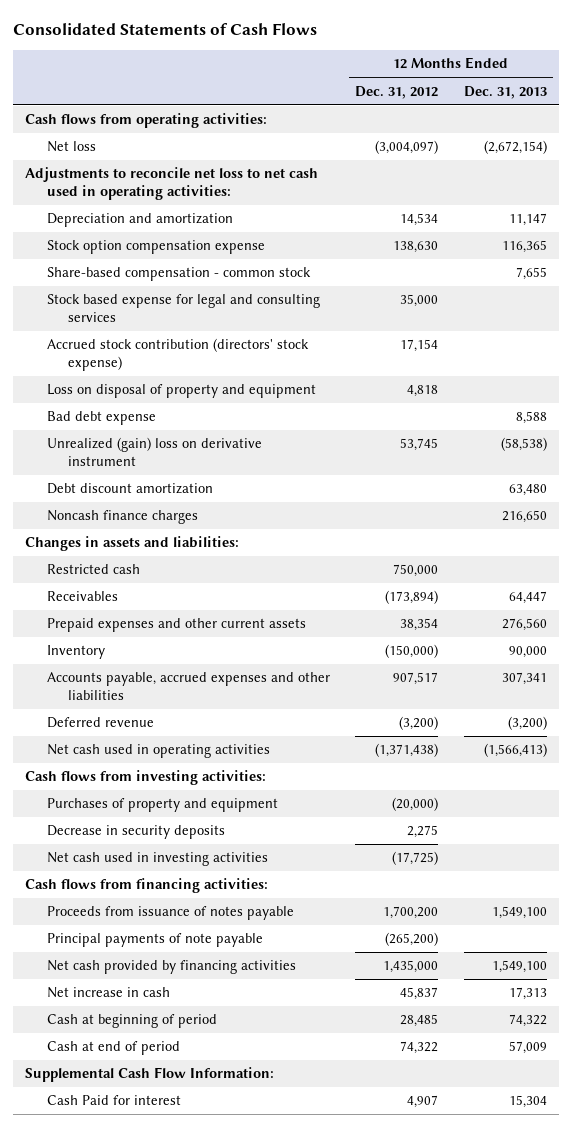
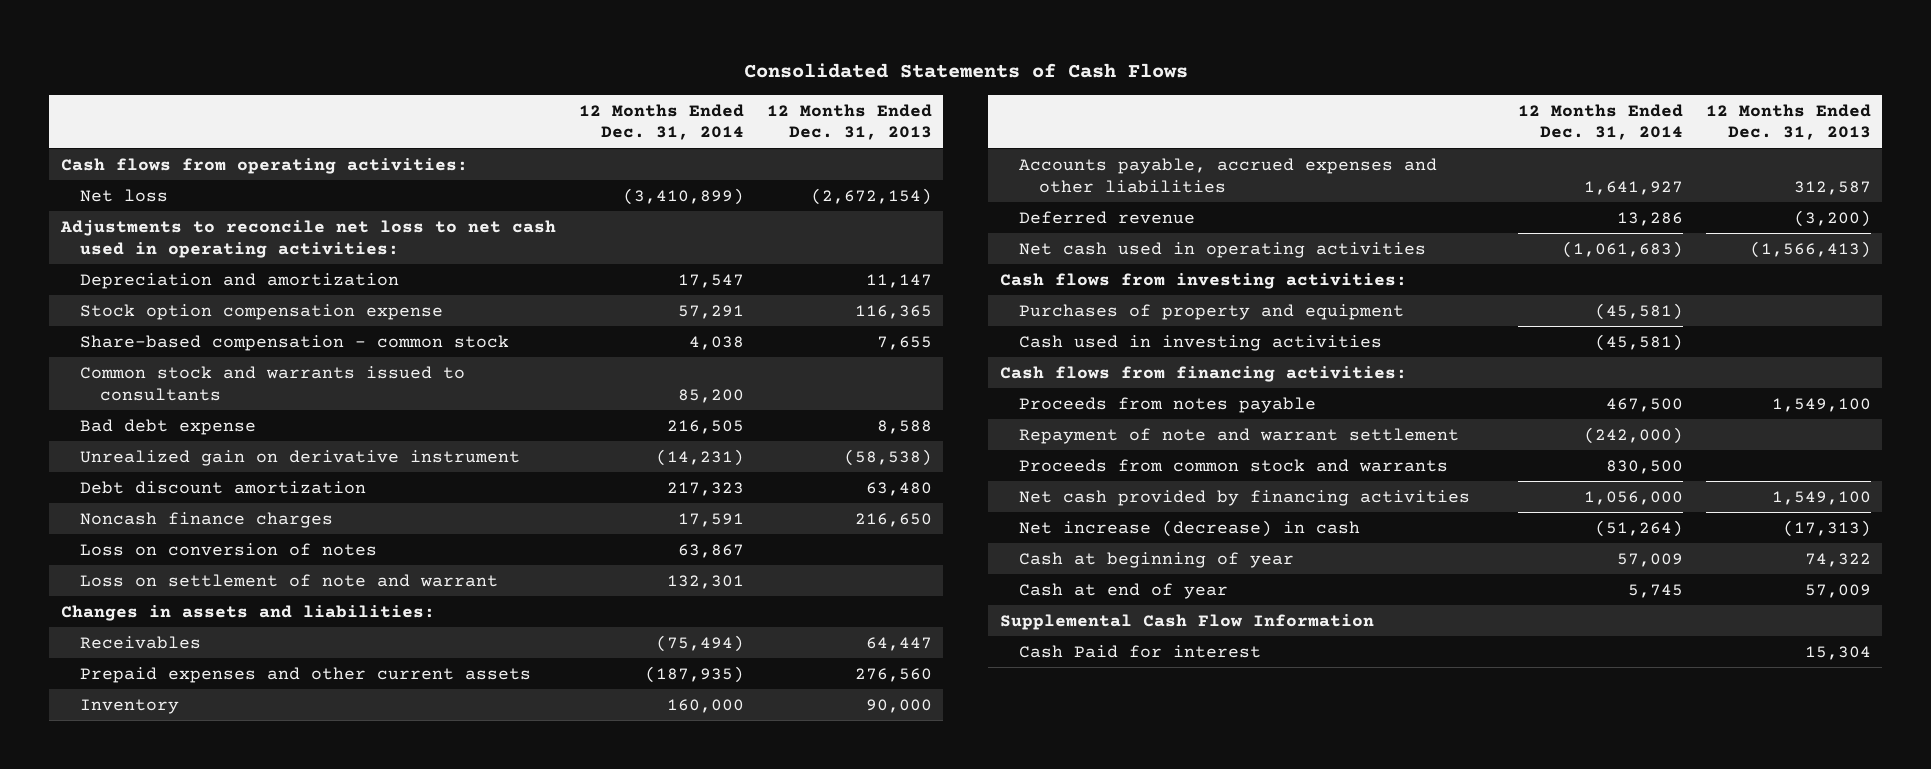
- | 12 Months Ended Dec. 31, 2012 | 12 Months Ended Dec. 31, 2013
+ | 12 Months Ended Dec. 31, 2014 | 12 Months Ended Dec. 31, 2013
- Stock based expense for legal and consulting services | 35,000 |
- Accrued stock contribution (directors' stock expense) | 17,154 |
- Loss on disposal of property and equipment | 4,818 |
+ Common stock and warrants issued to consultants | 85,200 |
- Unrealized (gain) loss on derivative instrument | 53,745 | (58,538)
+ Unrealized gain on derivative instrument | (14,231) | (58,538)
+ Loss on conversion of notes | 63,867 |
+ Loss on settlement of note and warrant | 132,301 |
- Restricted cash | 750,000 |
- Accounts payable, accrued expenses and other liabilities | 907,517 | 307,341
+ Accounts payable, accrued expenses and other liabilities | 1,641,927 | 312,587
- Decrease in security deposits | 2,275 |
- Net cash used in investing activities | (17,725) |
+ Cash used in investing activities | (45,581) |
- Proceeds from issuance of notes payable | 1,700,200 | 1,549,100
- Principal payments of note payable | (265,200) |
+ Proceeds from notes payable | 467,500 | 1,549,100
+ Repayment of note and warrant settlement | (242,000) |
+ Proceeds from common stock and warrants | 830,500 |
- Net increase in cash | 45,837 | 17,313
- Cash at beginning of period | 28,485 | 74,322
- Cash at end of period | 74,322 | 57,009
- Supplemental Cash Flow Information:
+ Net increase (decrease) in cash | (51,264) | (17,313)
+ Cash at beginning of year | 57,009 | 74,322
+ Cash at end of year | 5,745 | 57,009
+ Supplemental Cash Flow Information

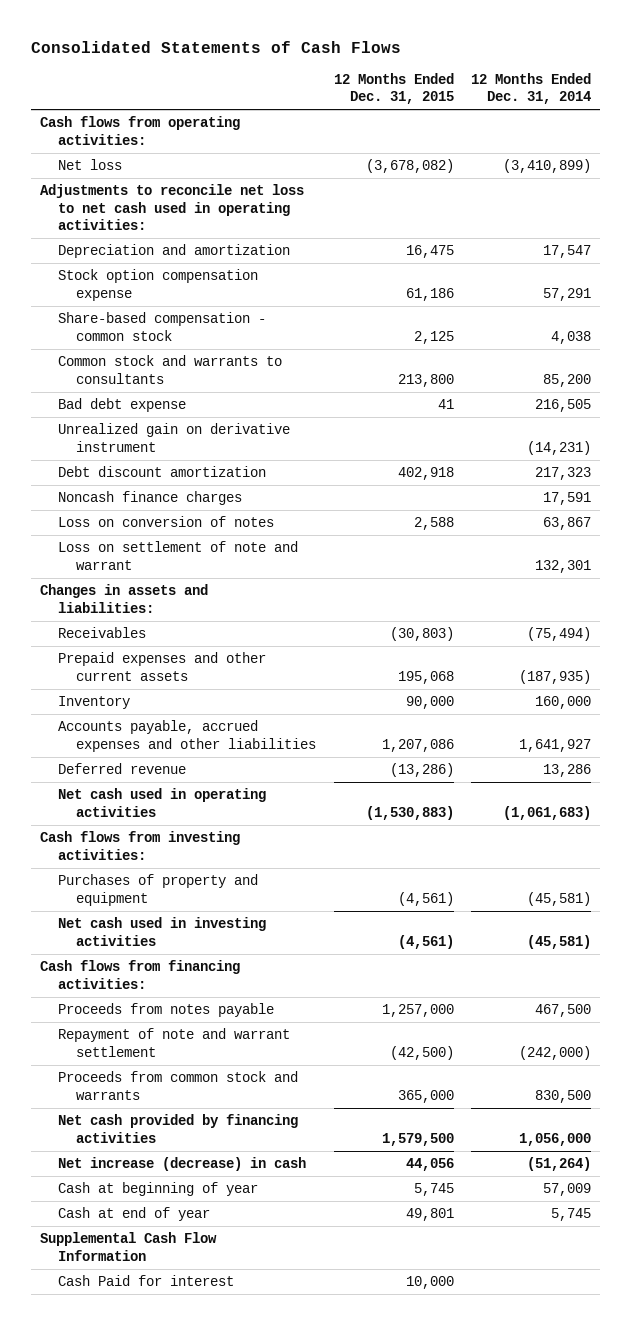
- | 12 Months Ended Dec. 31, 2014 | 12 Months Ended Dec. 31, 2013
+ | 12 Months Ended Dec. 31, 2015 | 12 Months Ended Dec. 31, 2014
- Common stock and warrants issued to consultants | 85,200 |
+ Common stock and warrants to consultants | 213,800 | 85,200
- Cash used in investing activities | (45,581) |
+ Net cash used in investing activities | (4,561) | (45,581)

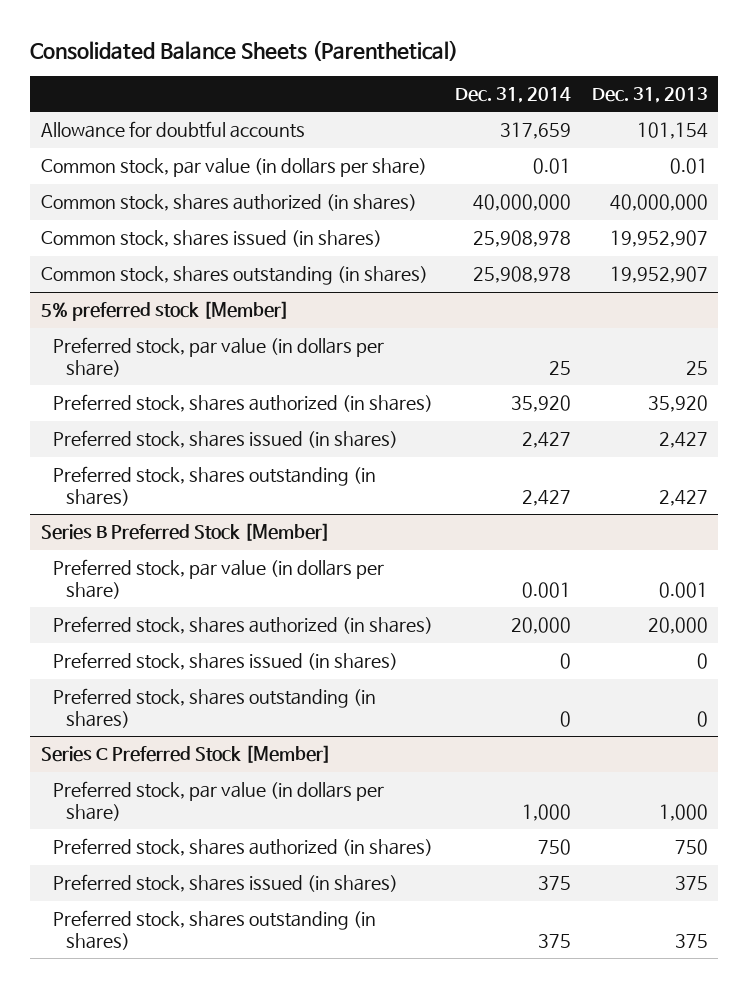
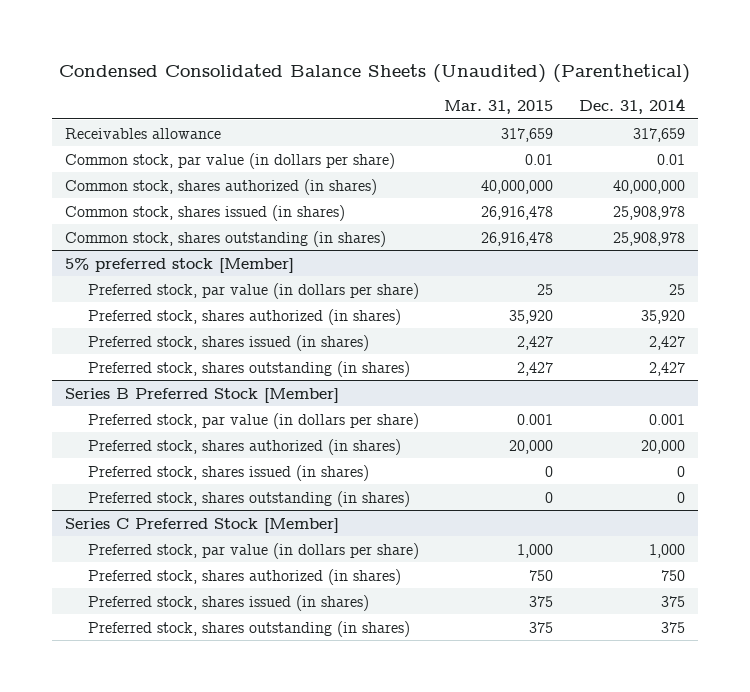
- Consolidated Balance Sheets (Parenthetical)
+ Condensed Consolidated Balance Sheets (Unaudited) (Parenthetical)
- | Dec. 31, 2014 | Dec. 31, 2013
+ | Mar. 31, 2015 | Dec. 31, 2014
- Allowance for doubtful accounts | 317,659 | 101,154
+ Receivables allowance | 317,659 | 317,659

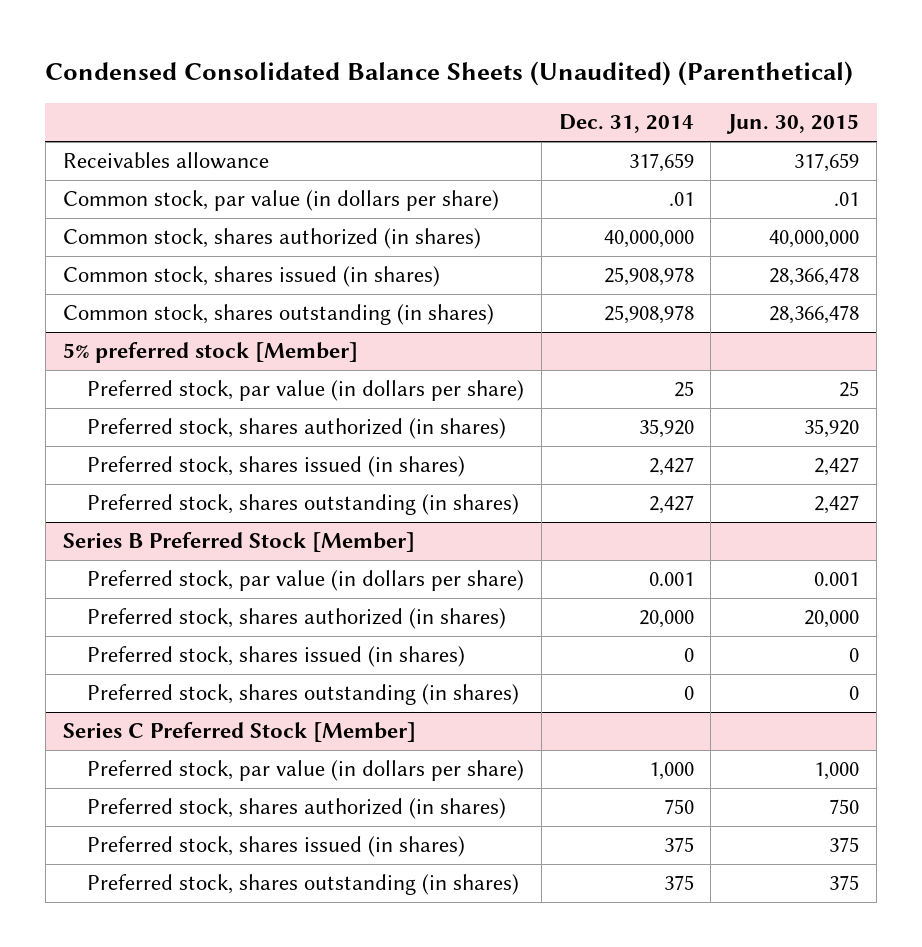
- | Mar. 31, 2015 | Dec. 31, 2014
+ | Dec. 31, 2014 | Jun. 30, 2015
- Common stock, par value (in dollars per share) | 0.01 | 0.01
+ Common stock, par value (in dollars per share) | .01 | .01

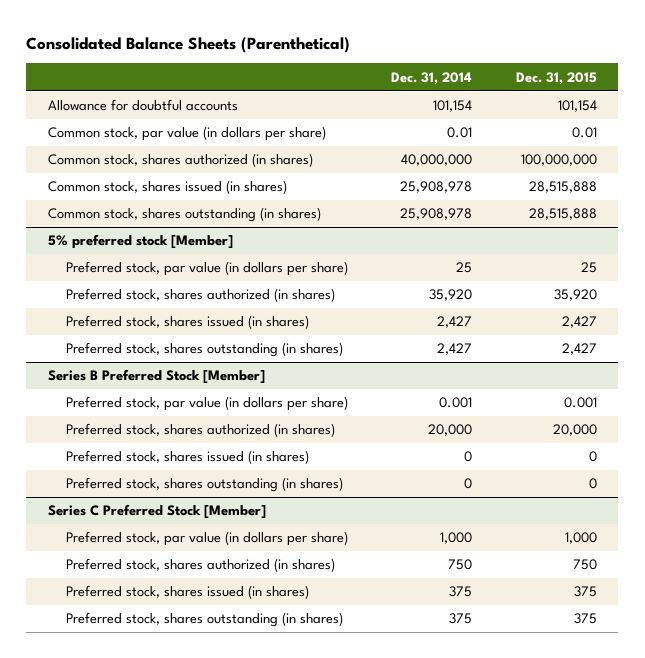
- Condensed Consolidated Balance Sheets (Unaudited) (Parenthetical)
+ Consolidated Balance Sheets (Parenthetical)
- | Dec. 31, 2014 | Jun. 30, 2015
+ | Dec. 31, 2014 | Dec. 31, 2015
- Receivables allowance | 317,659 | 317,659
- Common stock, par value (in dollars per share) | .01 | .01
+ Allowance for doubtful accounts | 101,154 | 101,154
+ Common stock, par value (in dollars per share) | 0.01 | 0.01

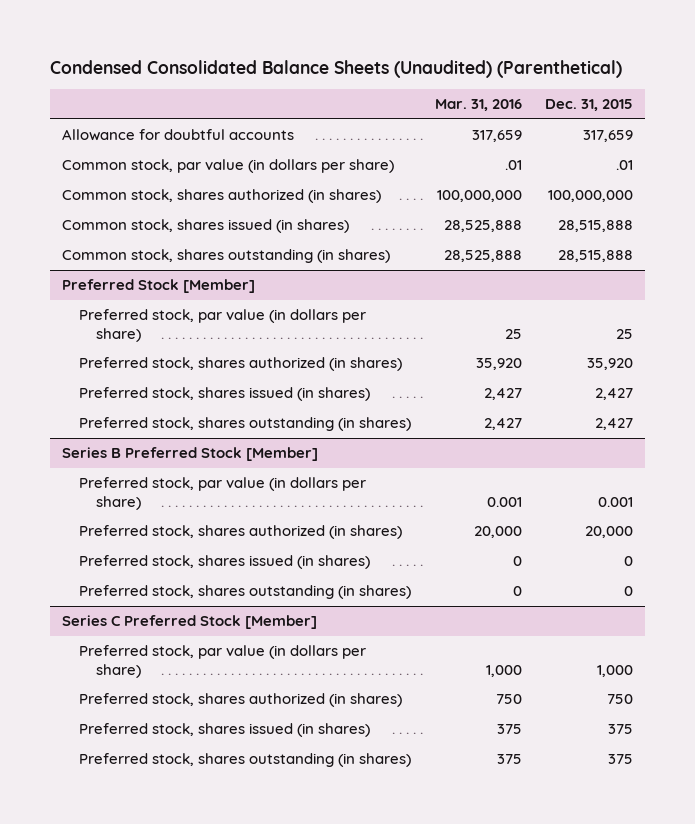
- Consolidated Balance Sheets (Parenthetical)
+ Condensed Consolidated Balance Sheets (Unaudited) (Parenthetical)
- | Dec. 31, 2014 | Dec. 31, 2015
+ | Mar. 31, 2016 | Dec. 31, 2015
- Allowance for doubtful accounts | 101,154 | 101,154
- Common stock, par value (in dollars per share) | 0.01 | 0.01
+ Allowance for doubtful accounts | 317,659 | 317,659
+ Common stock, par value (in dollars per share) | .01 | .01
- 5% preferred stock [Member]
+ Preferred Stock [Member]

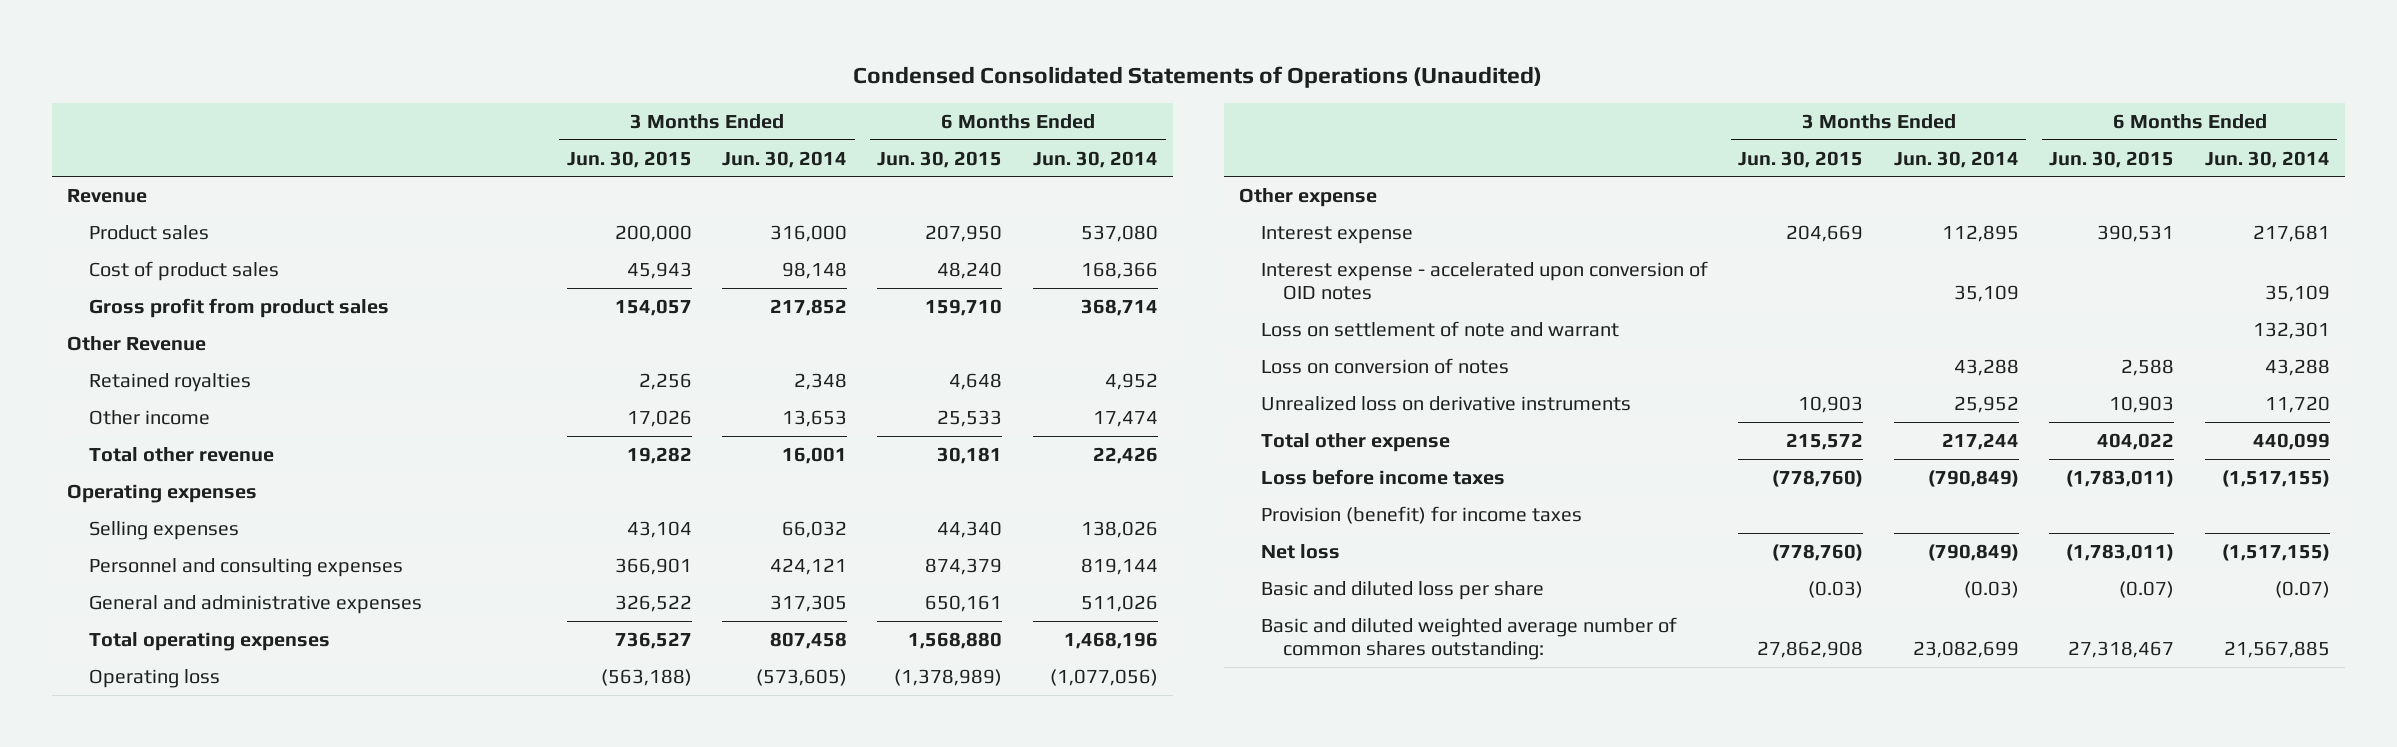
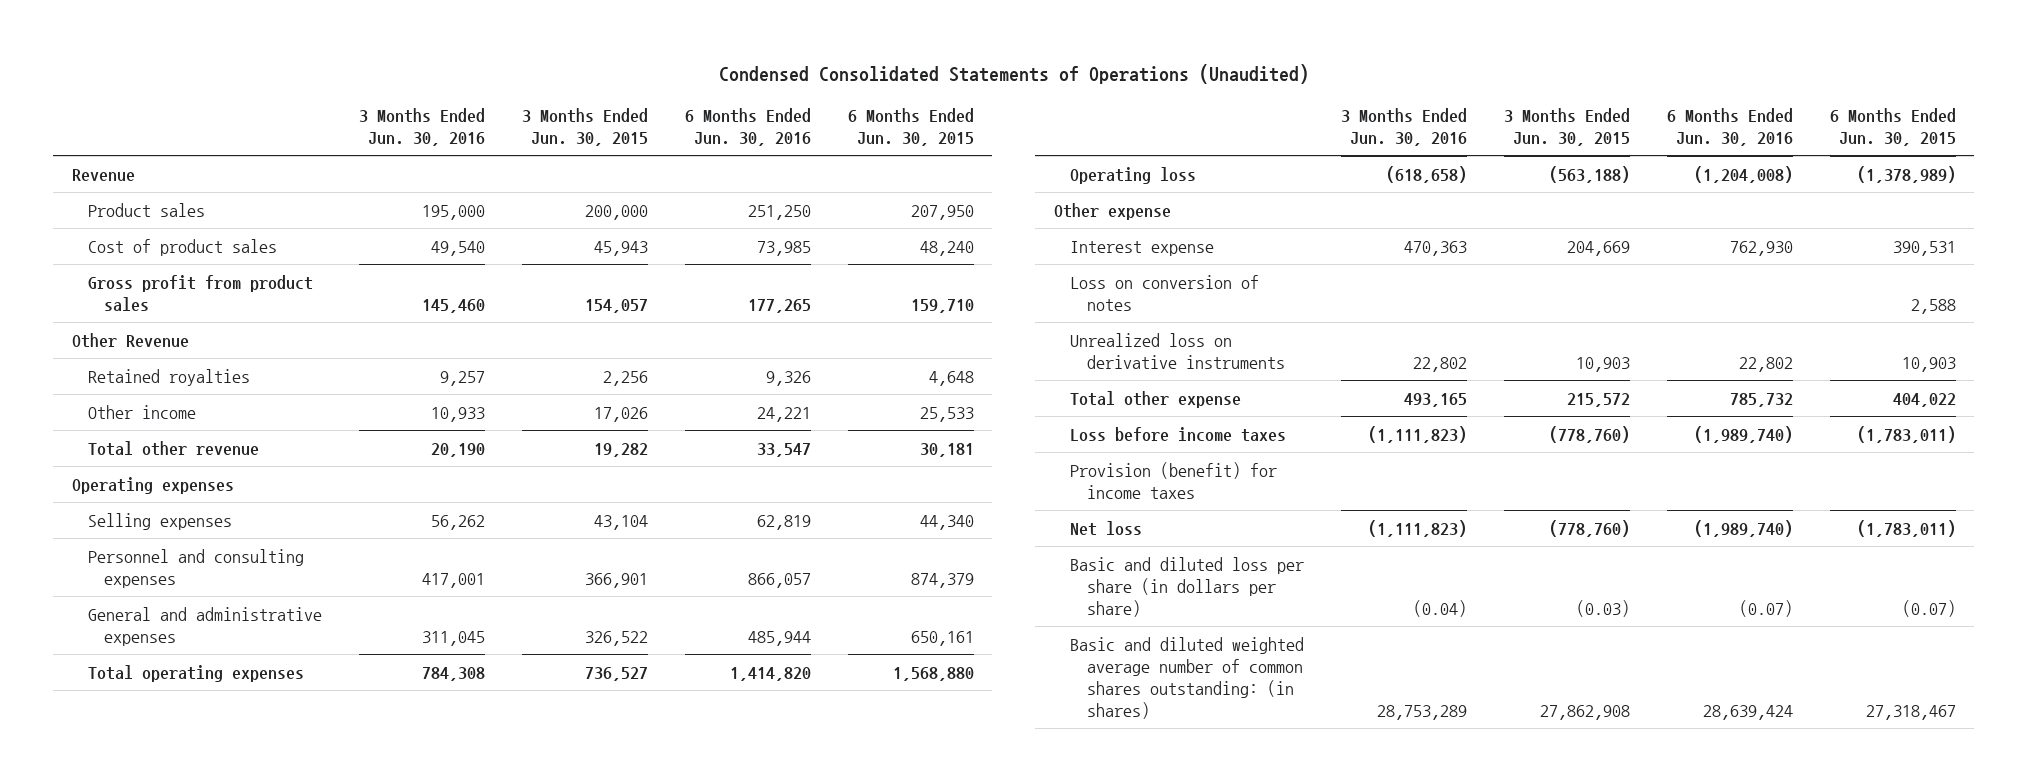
- | 3 Months Ended Jun. 30, 2015 | 3 Months Ended Jun. 30, 2014 | 6 Months Ended Jun. 30, 2015 | 6 Months Ended Jun. 30, 2014
+ | 3 Months Ended Jun. 30, 2016 | 3 Months Ended Jun. 30, 2015 | 6 Months Ended Jun. 30, 2016 | 6 Months Ended Jun. 30, 2015
- Interest expense - accelerated upon conversion of OID notes | | 35,109 | | 35,109
- Loss on settlement of note and warrant | | | | 132,301
- Basic and diluted loss per share | (0.03) | (0.03) | (0.07) | (0.07)
- Basic and diluted weighted average number of common shares outstanding: | 27,862,908 | 23,082,699 | 27,318,467 | 21,567,885
+ Basic and diluted loss per share (in dollars per share) | (0.04) | (0.03) | (0.07) | (0.07)
+ Basic and diluted weighted average number of common shares outstanding: (in shares) | 28,753,289 | 27,862,908 | 28,639,424 | 27,318,467

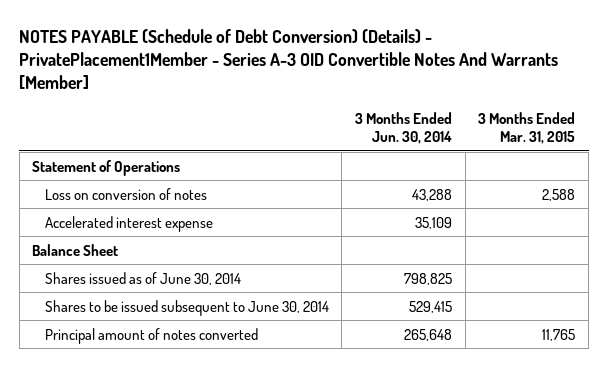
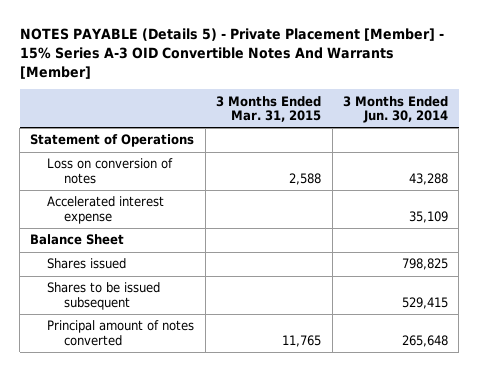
- NOTES PAYABLE (Schedule of Debt Conversion) (Details) - PrivatePlacement1Member - Series A-3 OID Convertible Notes And Warrants [Member]
+ NOTES PAYABLE (Details 5) - Private Placement [Member] - 15% Series A-3 OID Convertible Notes And Warrants [Member]
- | 3 Months Ended Jun. 30, 2014 | 3 Months Ended Mar. 31, 2015
+ | 3 Months Ended Mar. 31, 2015 | 3 Months Ended Jun. 30, 2014
- Shares issued as of June 30, 2014 | 798,825 |
- Shares to be issued subsequent to June 30, 2014 | 529,415 |
+ Shares issued | | 798,825
+ Shares to be issued subsequent | | 529,415

